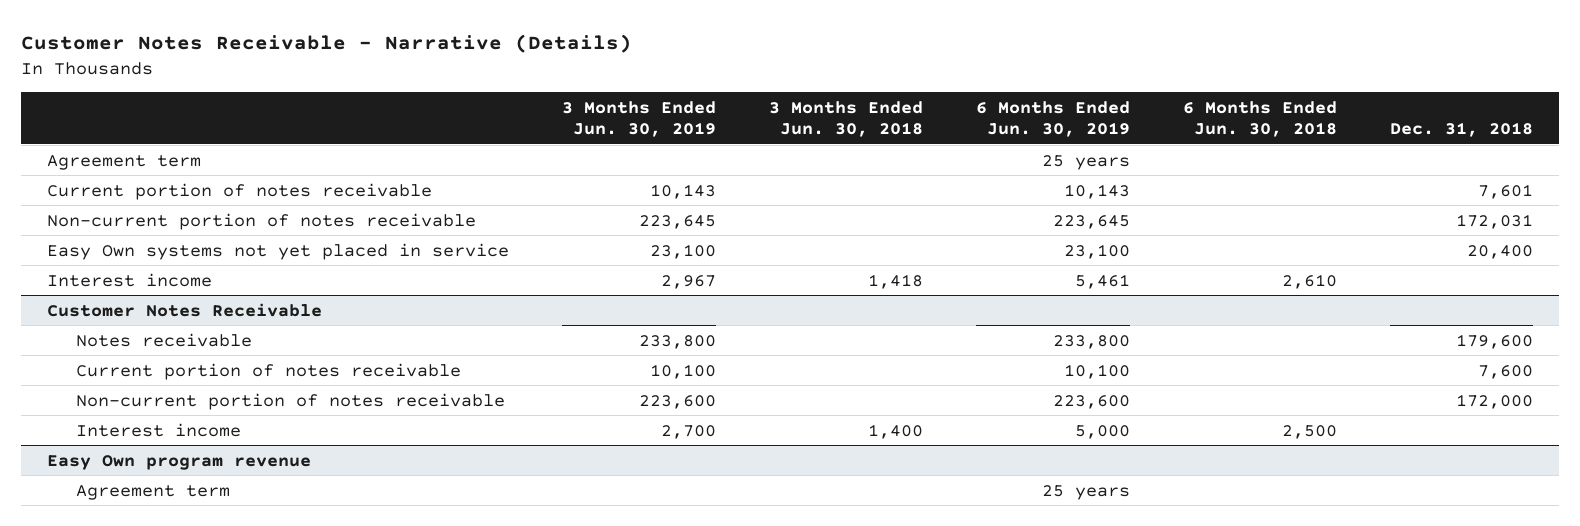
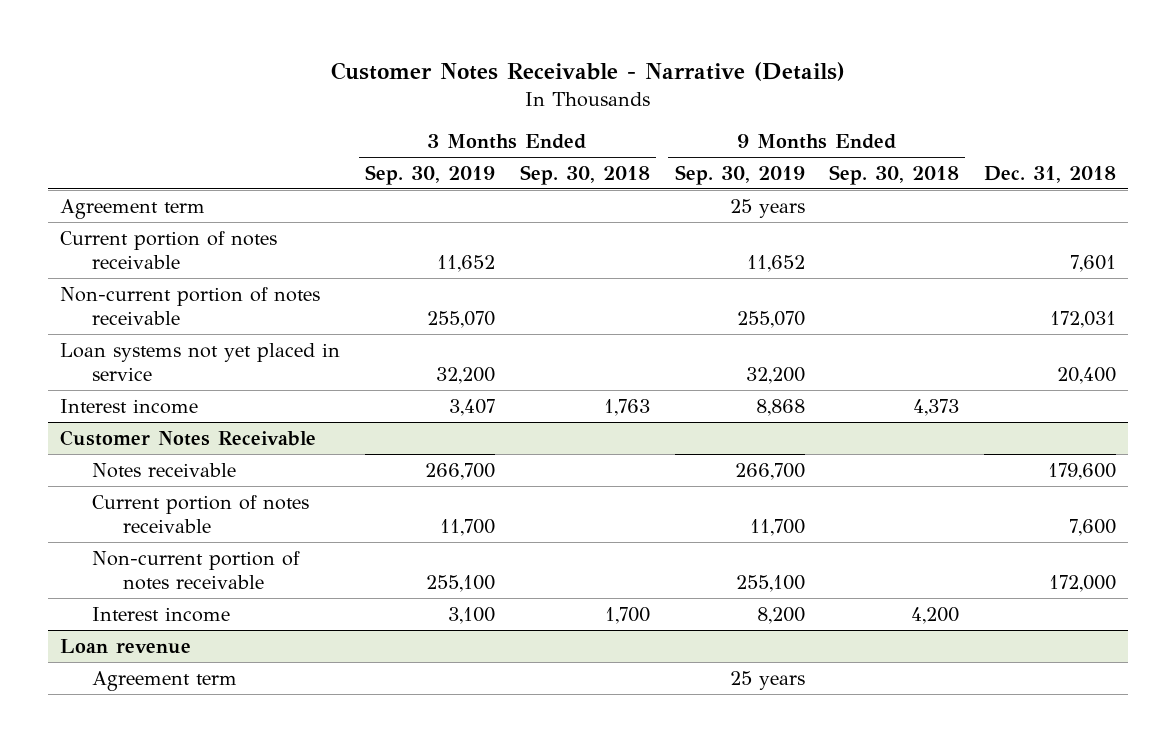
- | 3 Months Ended Jun. 30, 2019 | 3 Months Ended Jun. 30, 2018 | 6 Months Ended Jun. 30, 2019 | 6 Months Ended Jun. 30, 2018 | Dec. 31, 2018
+ | 3 Months Ended Sep. 30, 2019 | 3 Months Ended Sep. 30, 2018 | 9 Months Ended Sep. 30, 2019 | 9 Months Ended Sep. 30, 2018 | Dec. 31, 2018
- Easy Own systems not yet placed in service | 23,100 | | 23,100 | | 20,400
+ Loan systems not yet placed in service | 32,200 | | 32,200 | | 20,400
- Easy Own program revenue
+ Loan revenue

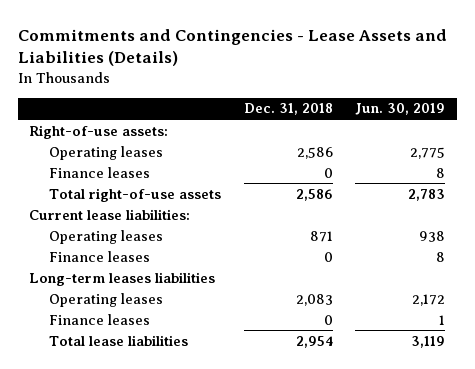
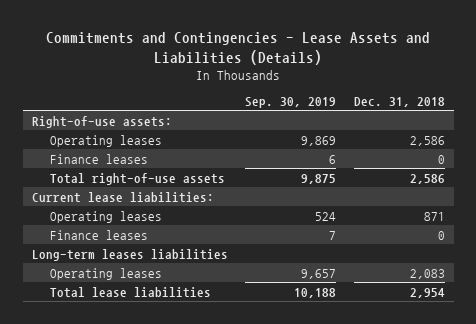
- | Dec. 31, 2018 | Jun. 30, 2019
+ | Sep. 30, 2019 | Dec. 31, 2018
- Finance leases | 0 | 1

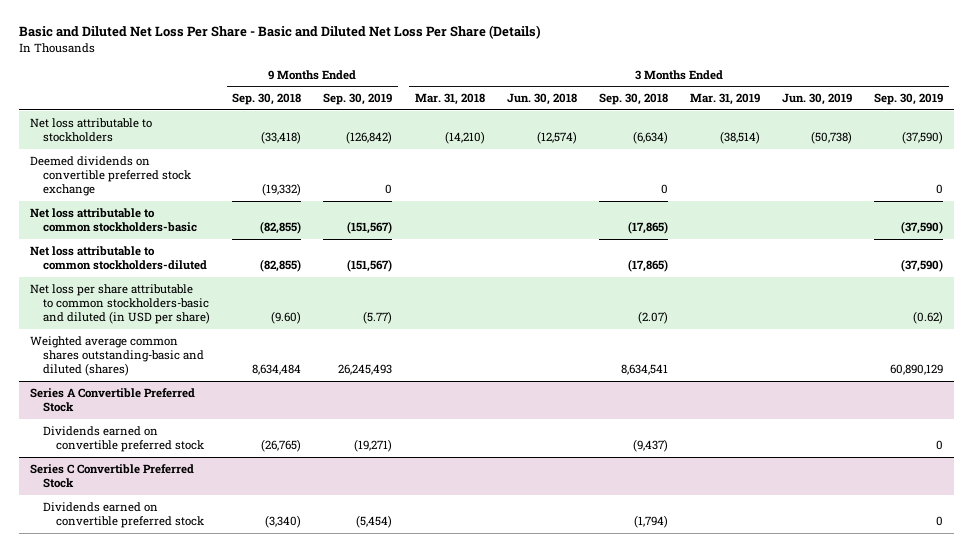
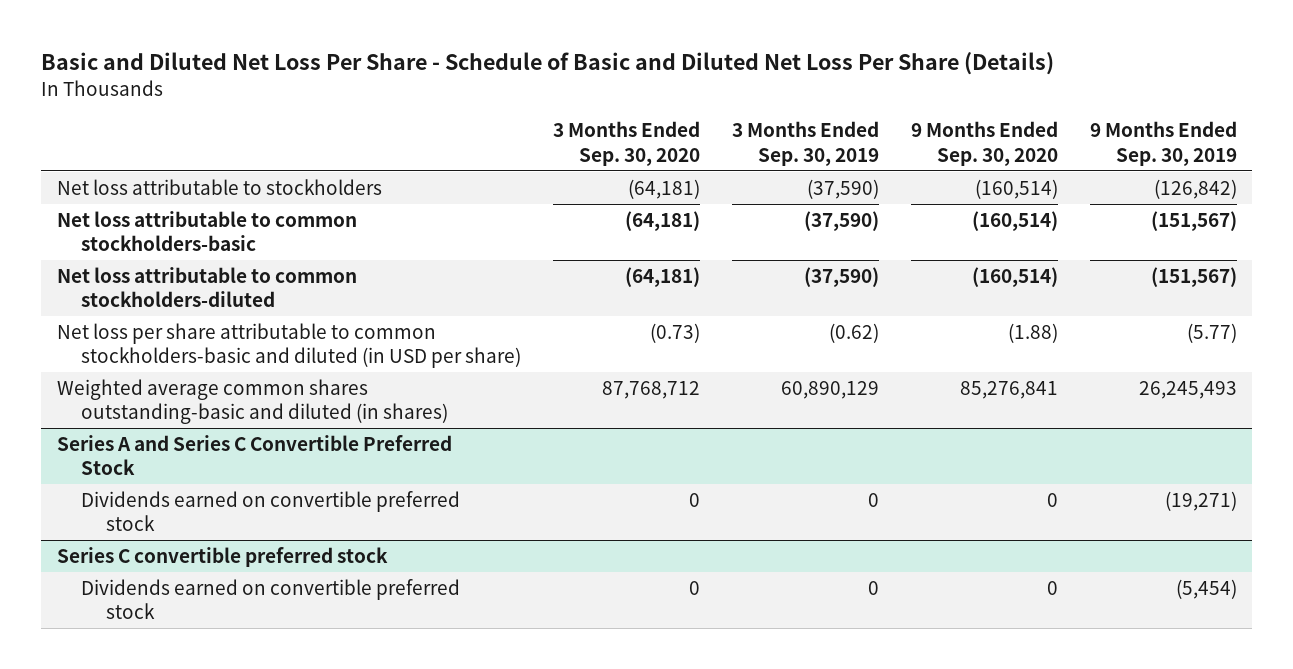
- Basic and Diluted Net Loss Per Share - Basic and Diluted Net Loss Per Share (Details)
+ Basic and Diluted Net Loss Per Share - Schedule of Basic and Diluted Net Loss Per Share (Details)
- | 9 Months Ended Sep. 30, 2018 | 9 Months Ended Sep. 30, 2019 | 3 Months Ended Mar. 31, 2018 | 3 Months Ended Jun. 30, 2018 | 3 Months Ended Sep. 30, 2018 | 3 Months Ended Mar. 31, 2019 | 3 Months Ended Jun. 30, 2019 | 3 Months Ended Sep. 30, 2019
+ | 3 Months Ended Sep. 30, 2020 | 3 Months Ended Sep. 30, 2019 | 9 Months Ended Sep. 30, 2020 | 9 Months Ended Sep. 30, 2019
- Deemed dividends on convertible preferred stock exchange | (19,332) | 0 | | | 0 | | | 0
- Weighted average common shares outstanding-basic and diluted (shares) | 8,634,484 | 26,245,493 | | | 8,634,541 | | | 60,890,129
- Series A Convertible Preferred Stock
+ Weighted average common shares outstanding-basic and diluted (in shares) | 87,768,712 | 60,890,129 | 85,276,841 | 26,245,493
+ Series A and Series C Convertible Preferred Stock
- Series C Convertible Preferred Stock
+ Series C convertible preferred stock

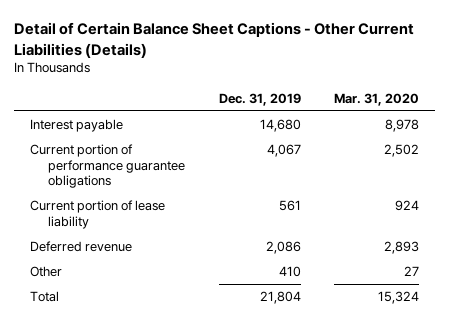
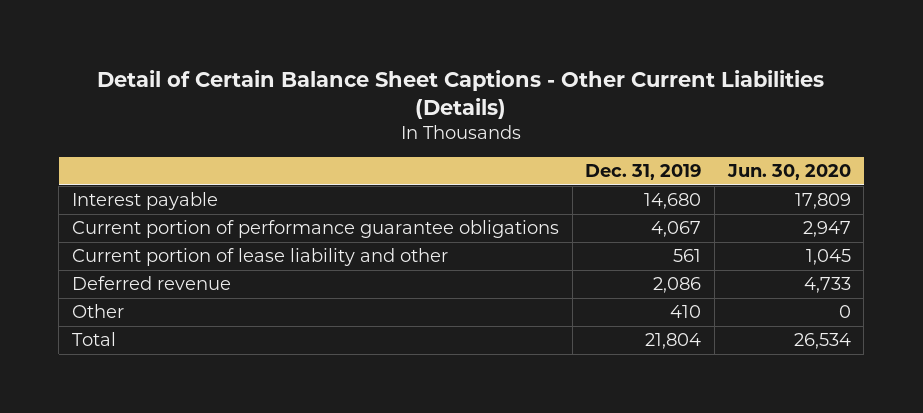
- | Dec. 31, 2019 | Mar. 31, 2020
+ | Dec. 31, 2019 | Jun. 30, 2020
- Current portion of lease liability | 561 | 924
+ Current portion of lease liability and other | 561 | 1,045

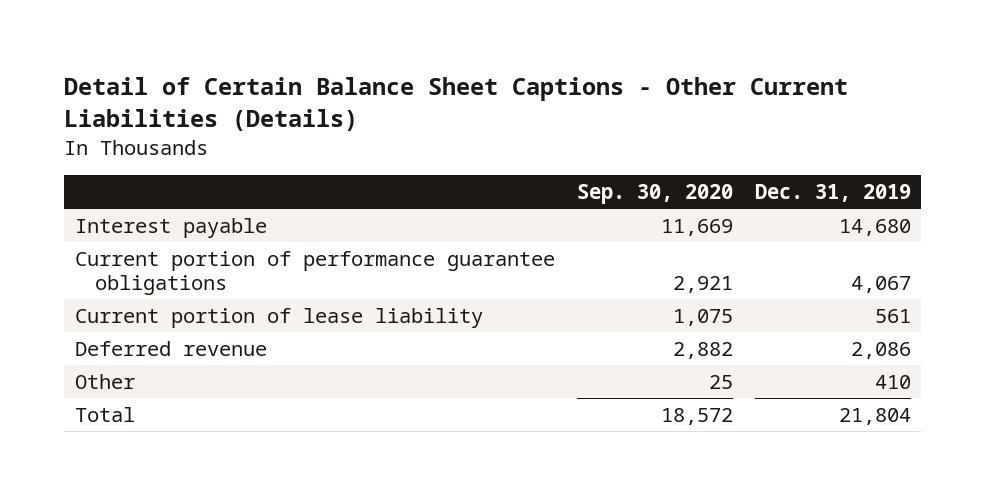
- | Dec. 31, 2019 | Jun. 30, 2020
+ | Sep. 30, 2020 | Dec. 31, 2019
- Current portion of lease liability and other | 561 | 1,045
+ Current portion of lease liability | 1,075 | 561

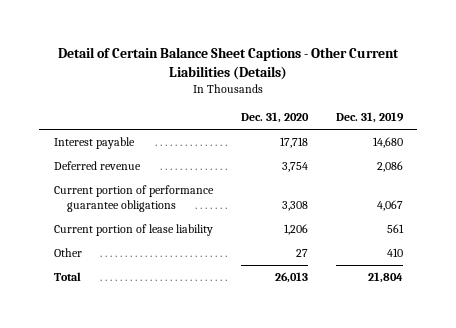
- | Sep. 30, 2020 | Dec. 31, 2019
+ | Dec. 31, 2020 | Dec. 31, 2019
moved up: Deferred revenue | 3,754 | 2,086

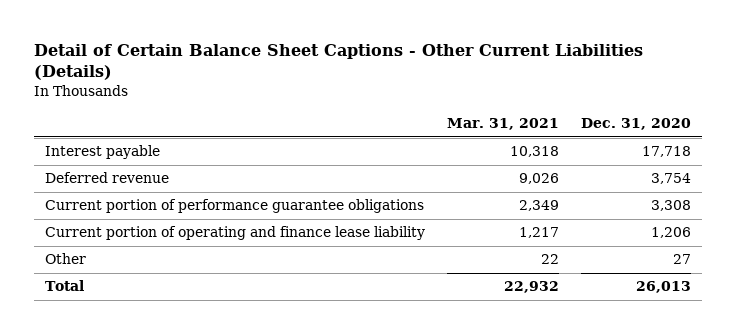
- | Dec. 31, 2020 | Dec. 31, 2019
+ | Mar. 31, 2021 | Dec. 31, 2020
- Current portion of lease liability | 1,206 | 561
+ Current portion of operating and finance lease liability | 1,217 | 1,206

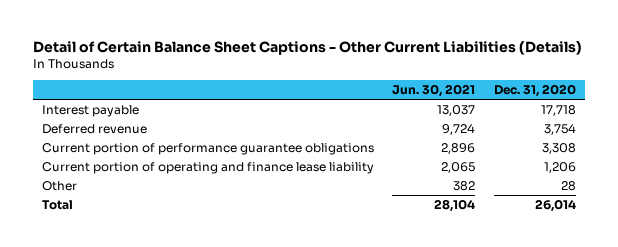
- | Mar. 31, 2021 | Dec. 31, 2020
+ | Jun. 30, 2021 | Dec. 31, 2020
- Other | 22 | 27
- Total | 22,932 | 26,013
+ Other | 382 | 28
+ Total | 28,104 | 26,014

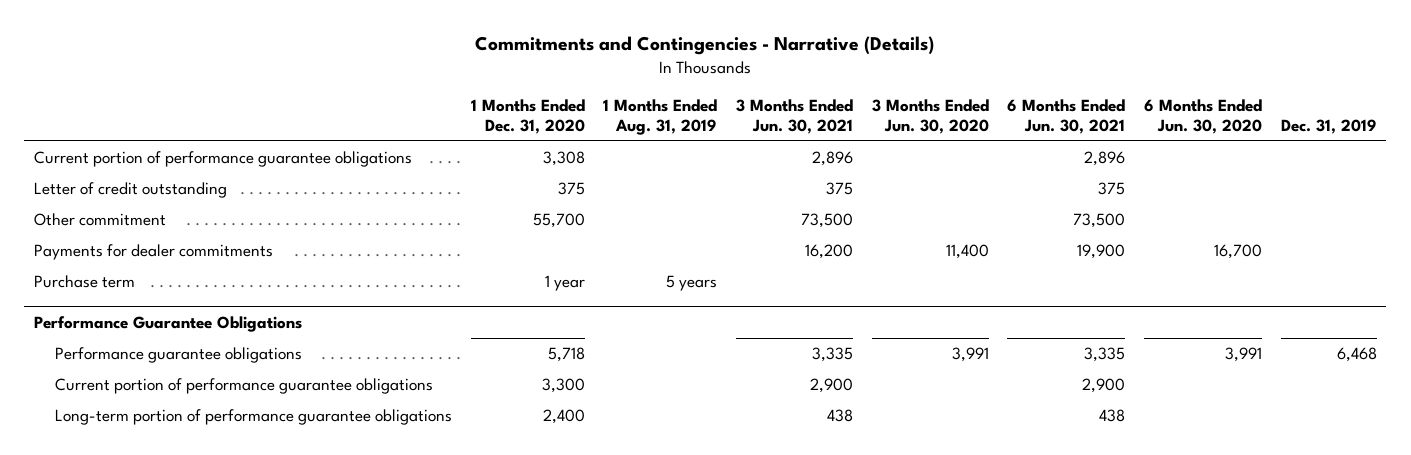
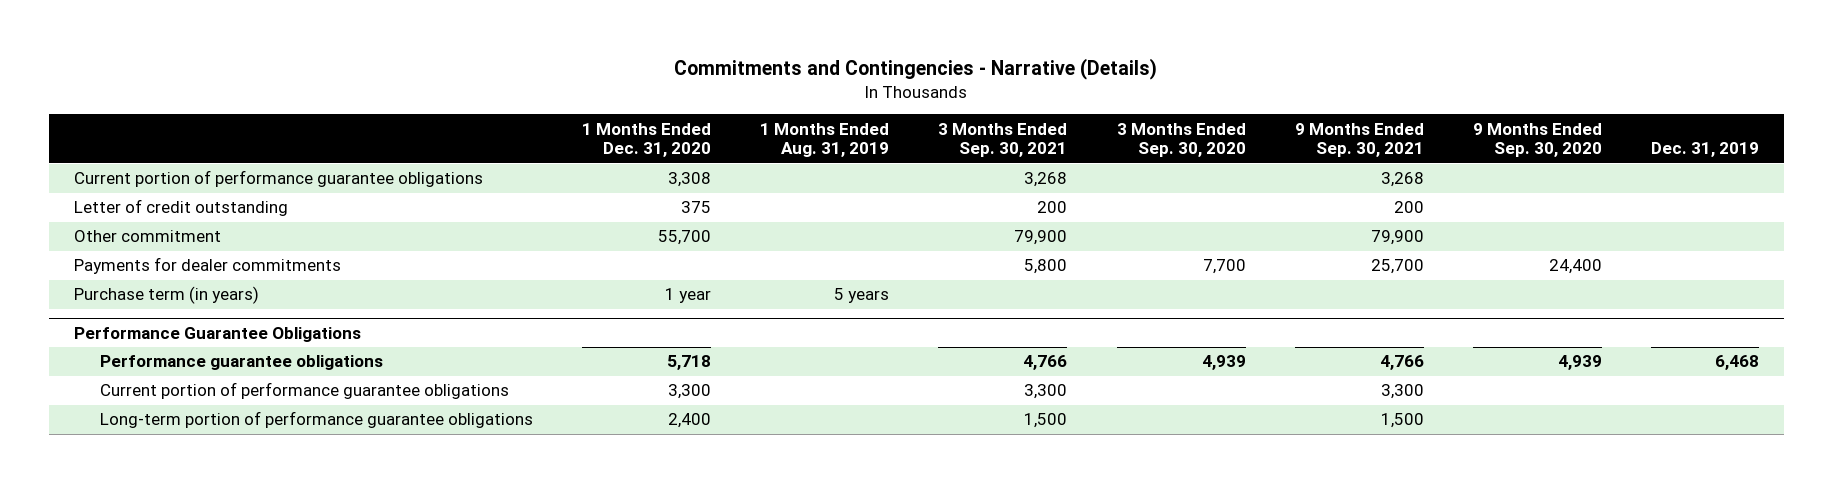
- | 1 Months Ended Dec. 31, 2020 | 1 Months Ended Aug. 31, 2019 | 3 Months Ended Jun. 30, 2021 | 3 Months Ended Jun. 30, 2020 | 6 Months Ended Jun. 30, 2021 | 6 Months Ended Jun. 30, 2020 | Dec. 31, 2019
+ | 1 Months Ended Dec. 31, 2020 | 1 Months Ended Aug. 31, 2019 | 3 Months Ended Sep. 30, 2021 | 3 Months Ended Sep. 30, 2020 | 9 Months Ended Sep. 30, 2021 | 9 Months Ended Sep. 30, 2020 | Dec. 31, 2019
- Purchase term | 1 year | 5 years | | | | |
+ Purchase term (in years) | 1 year | 5 years | | | | |

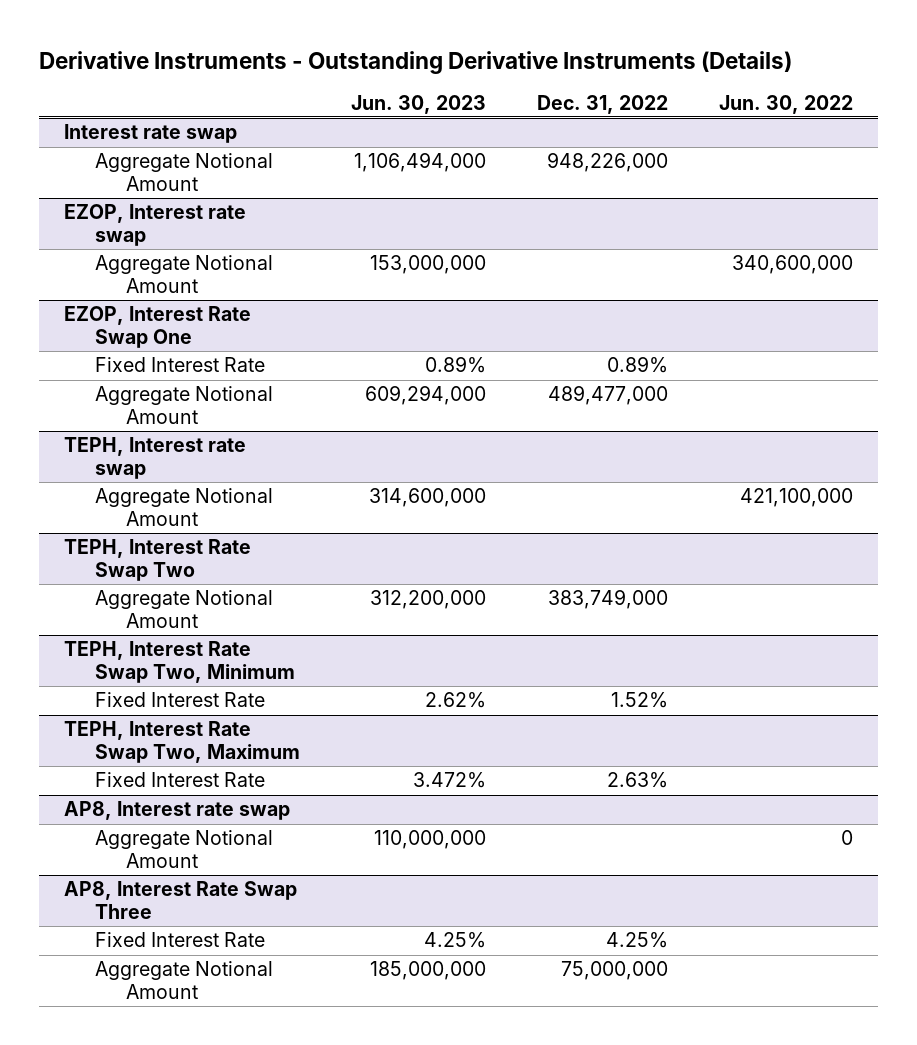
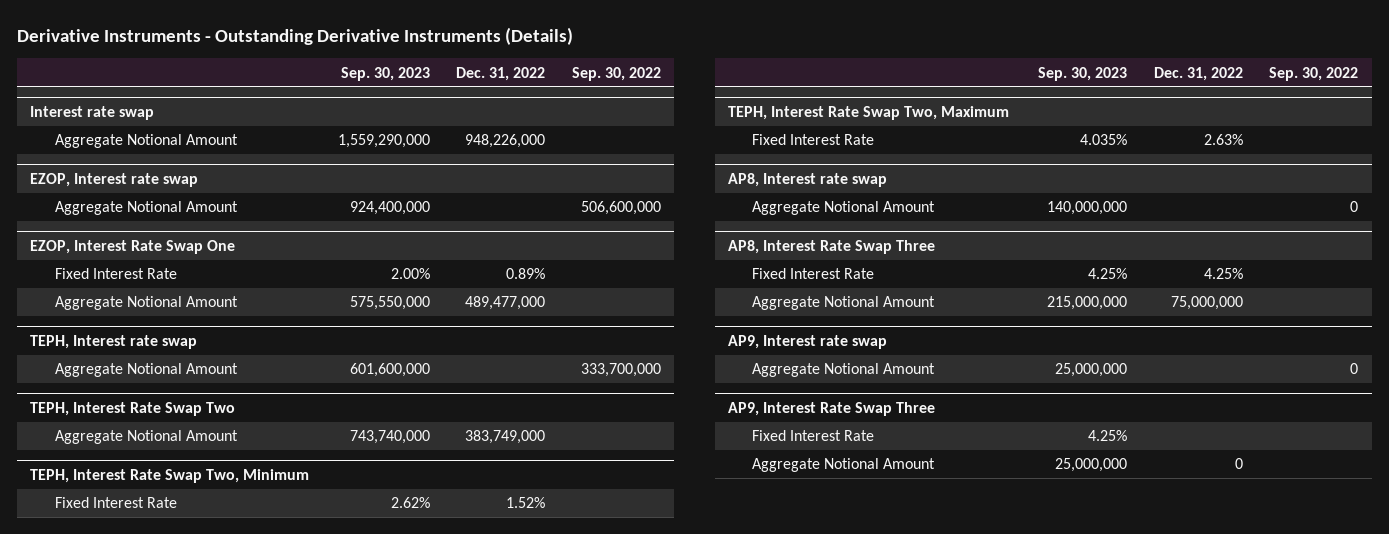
- | Jun. 30, 2023 | Dec. 31, 2022 | Jun. 30, 2022
+ | Sep. 30, 2023 | Dec. 31, 2022 | Sep. 30, 2022
+ AP9, Interest rate swap
+ Aggregate Notional Amount | 25,000,000 | | 0
+ AP9, Interest Rate Swap Three
+ Fixed Interest Rate | 4.25% | |
+ Aggregate Notional Amount | 25,000,000 | 0 |

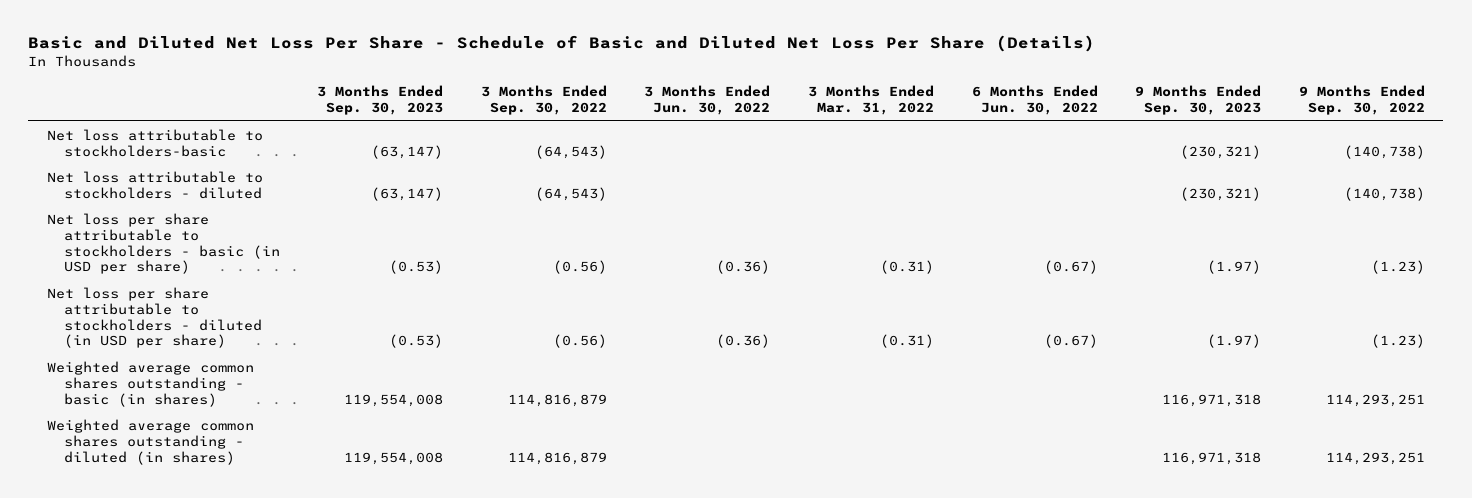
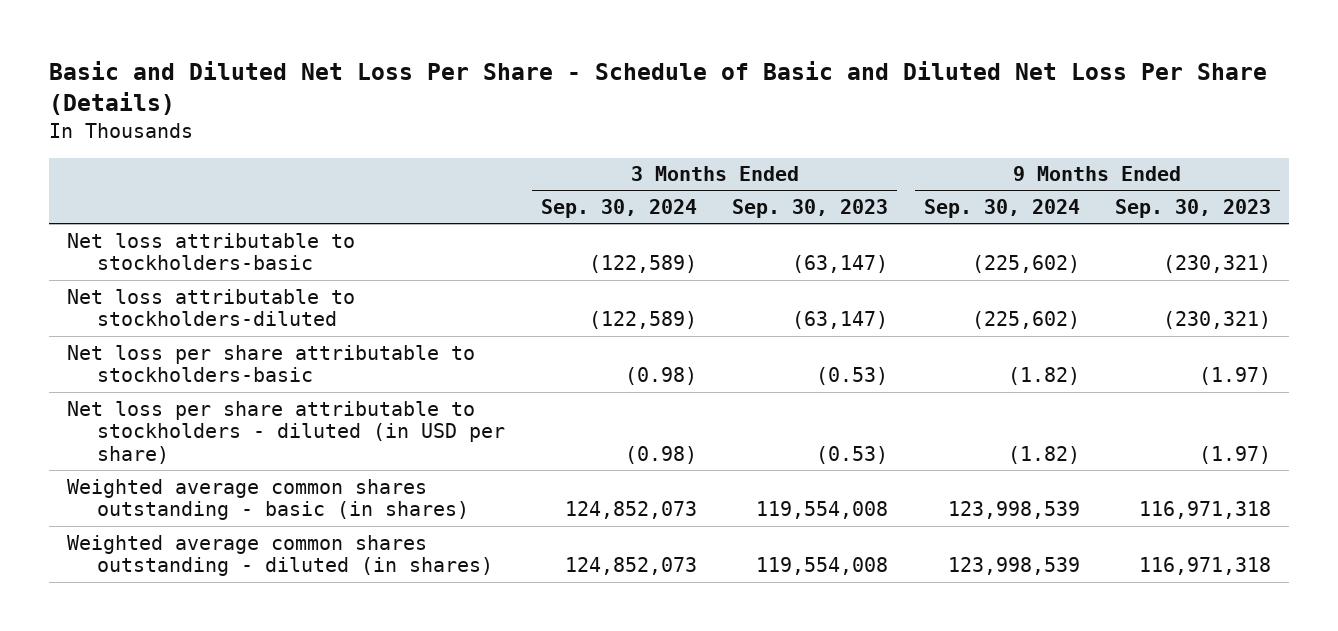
- | 3 Months Ended Sep. 30, 2023 | 3 Months Ended Sep. 30, 2022 | 3 Months Ended Jun. 30, 2022 | 3 Months Ended Mar. 31, 2022 | 6 Months Ended Jun. 30, 2022 | 9 Months Ended Sep. 30, 2023 | 9 Months Ended Sep. 30, 2022
+ | 3 Months Ended Sep. 30, 2024 | 3 Months Ended Sep. 30, 2023 | 9 Months Ended Sep. 30, 2024 | 9 Months Ended Sep. 30, 2023
- Net loss attributable to stockholders - diluted | (63,147) | (64,543) | | | | (230,321) | (140,738)
- Net loss per share attributable to stockholders - basic (in USD per share) | (0.53) | (0.56) | (0.36) | (0.31) | (0.67) | (1.97) | (1.23)
+ Net loss attributable to stockholders-diluted | (122,589) | (63,147) | (225,602) | (230,321)
+ Net loss per share attributable to stockholders-basic | (0.98) | (0.53) | (1.82) | (1.97)

